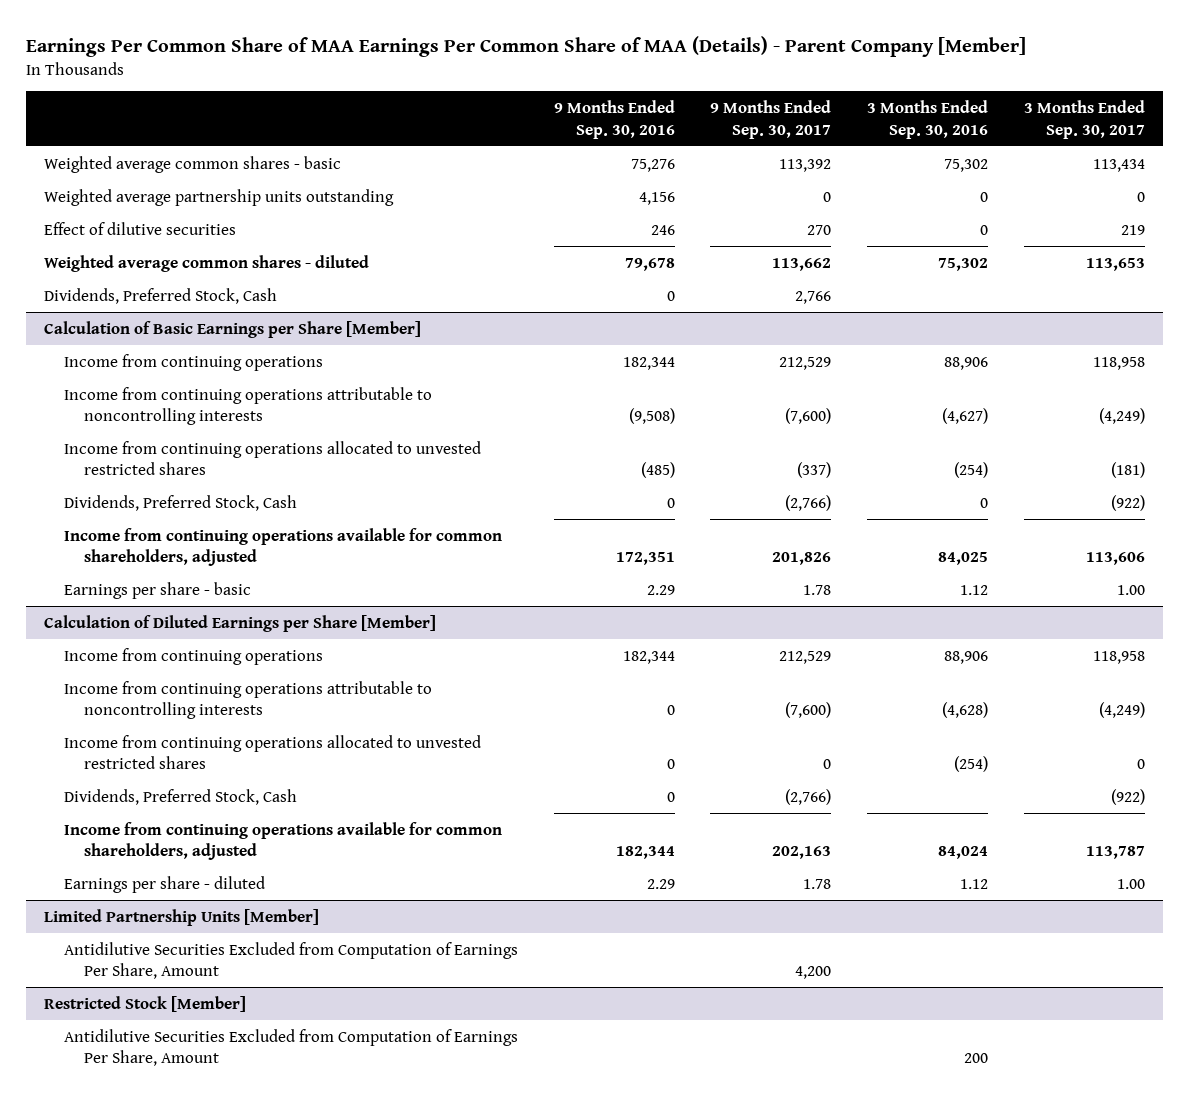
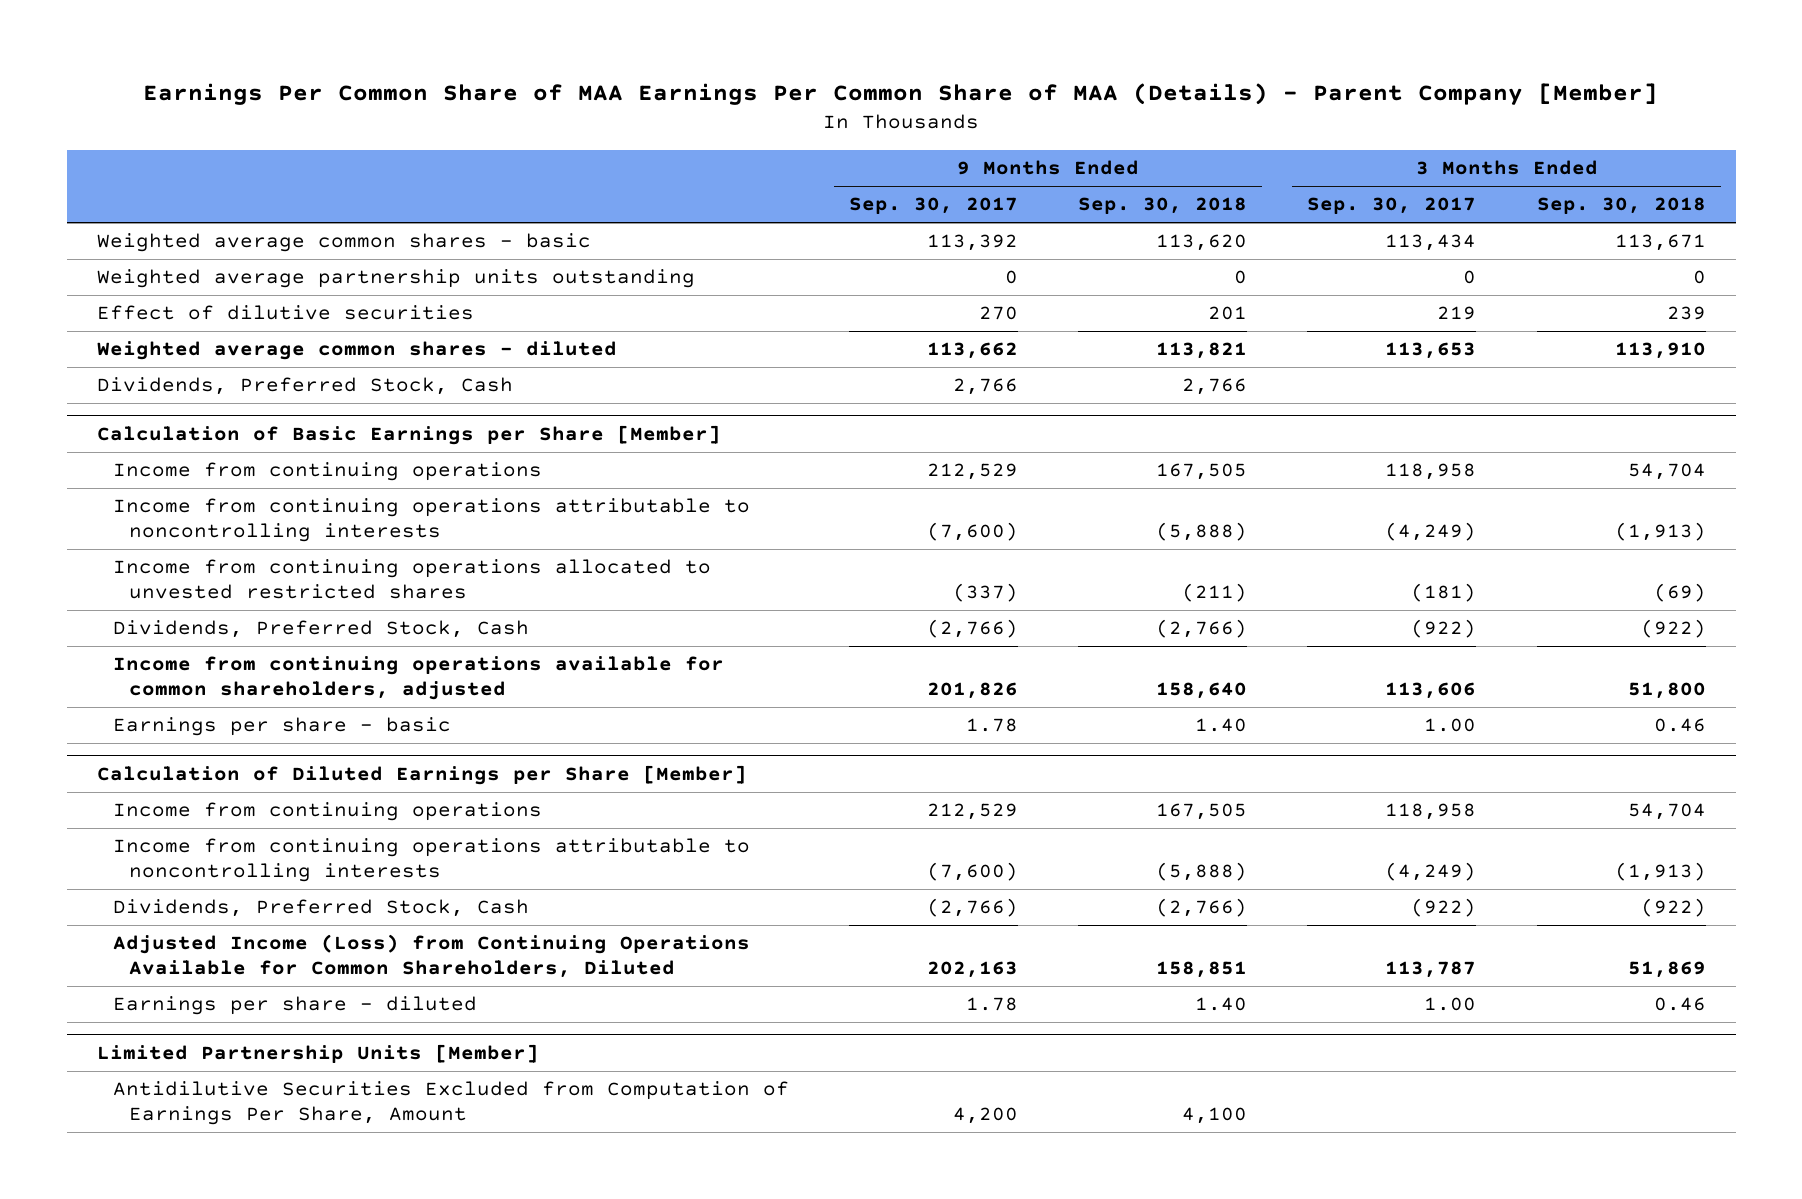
- | 9 Months Ended Sep. 30, 2016 | 9 Months Ended Sep. 30, 2017 | 3 Months Ended Sep. 30, 2016 | 3 Months Ended Sep. 30, 2017
+ | 9 Months Ended Sep. 30, 2017 | 9 Months Ended Sep. 30, 2018 | 3 Months Ended Sep. 30, 2017 | 3 Months Ended Sep. 30, 2018
@ Calculation of Diluted Earnings per Share [Member]
- Income from continuing operations allocated to unvested restricted shares | 0 | 0 | (254) | 0
- Income from continuing operations available for common shareholders, adjusted | 182,344 | 202,163 | 84,024 | 113,787
+ Adjusted Income (Loss) from Continuing Operations Available for Common Shareholders, Diluted | 202,163 | 158,851 | 113,787 | 51,869
- Restricted Stock [Member]
- Antidilutive Securities Excluded from Computation of Earnings Per Share, Amount | | | 200 |

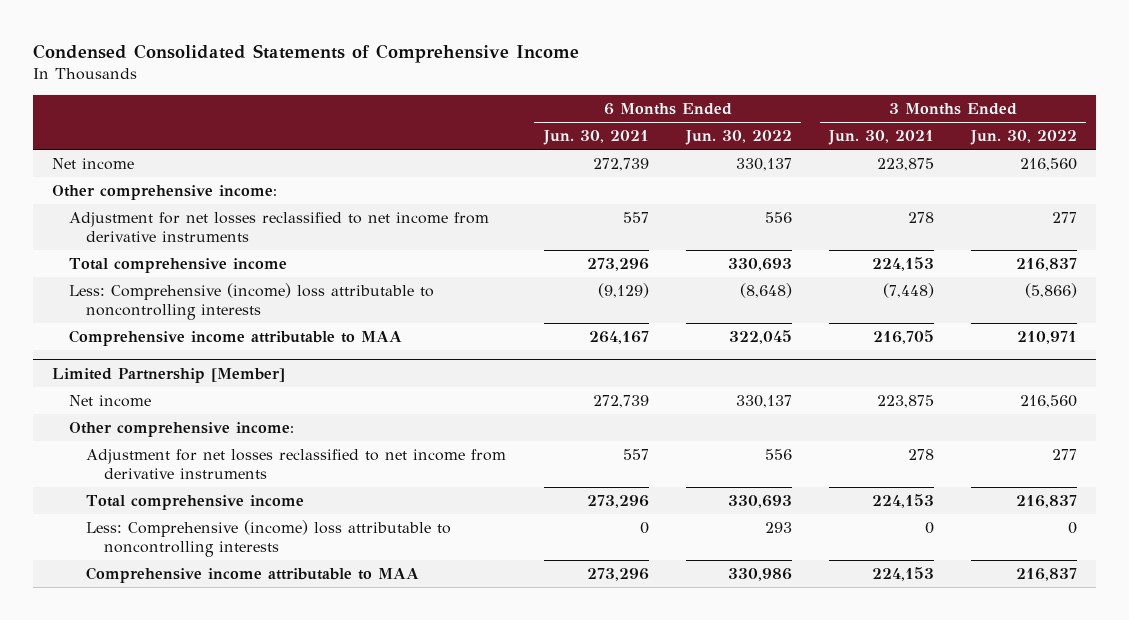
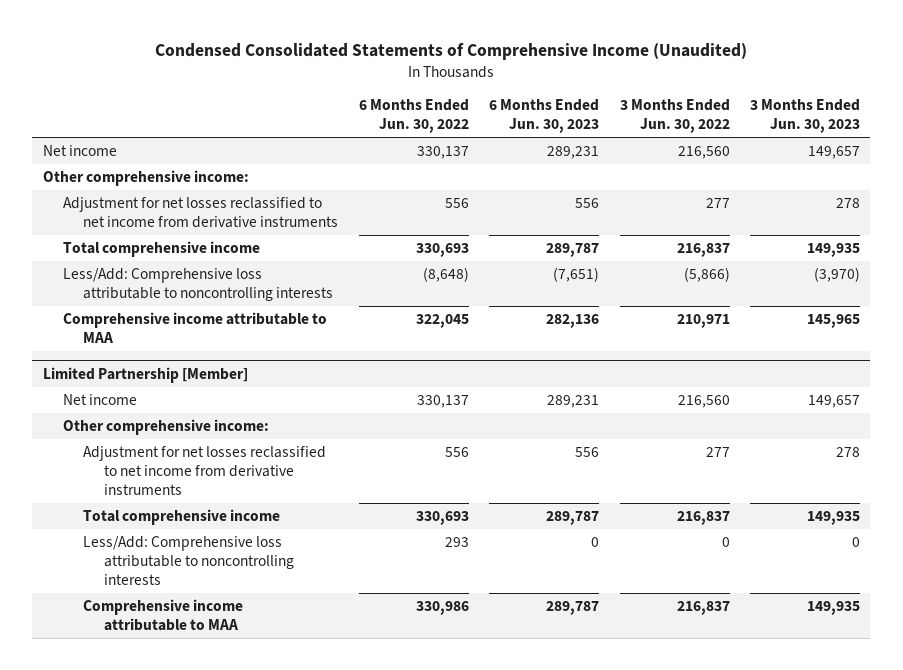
- Condensed Consolidated Statements of Comprehensive Income
+ Condensed Consolidated Statements of Comprehensive Income (Unaudited)
- | 6 Months Ended Jun. 30, 2021 | 6 Months Ended Jun. 30, 2022 | 3 Months Ended Jun. 30, 2021 | 3 Months Ended Jun. 30, 2022
+ | 6 Months Ended Jun. 30, 2022 | 6 Months Ended Jun. 30, 2023 | 3 Months Ended Jun. 30, 2022 | 3 Months Ended Jun. 30, 2023
- Less: Comprehensive (income) loss attributable to noncontrolling interests | (9,129) | (8,648) | (7,448) | (5,866)
+ Less/Add: Comprehensive loss attributable to noncontrolling interests | (8,648) | (7,651) | (5,866) | (3,970)
@ Limited Partnership [Member]
- Less: Comprehensive (income) loss attributable to noncontrolling interests | 0 | 293 | 0 | 0
+ Less/Add: Comprehensive loss attributable to noncontrolling interests | 293 | 0 | 0 | 0

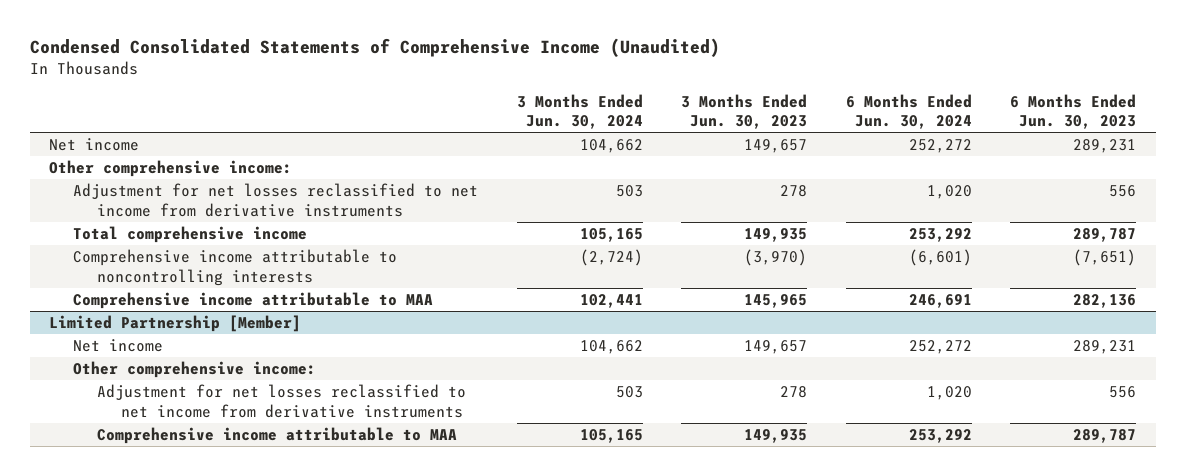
- | 6 Months Ended Jun. 30, 2022 | 6 Months Ended Jun. 30, 2023 | 3 Months Ended Jun. 30, 2022 | 3 Months Ended Jun. 30, 2023
+ | 3 Months Ended Jun. 30, 2024 | 3 Months Ended Jun. 30, 2023 | 6 Months Ended Jun. 30, 2024 | 6 Months Ended Jun. 30, 2023
- Less/Add: Comprehensive loss attributable to noncontrolling interests | (8,648) | (7,651) | (5,866) | (3,970)
+ Comprehensive income attributable to noncontrolling interests | (2,724) | (3,970) | (6,601) | (7,651)
@ Limited Partnership [Member]
- Total comprehensive income | 330,693 | 289,787 | 216,837 | 149,935
- Less/Add: Comprehensive loss attributable to noncontrolling interests | 293 | 0 | 0 | 0

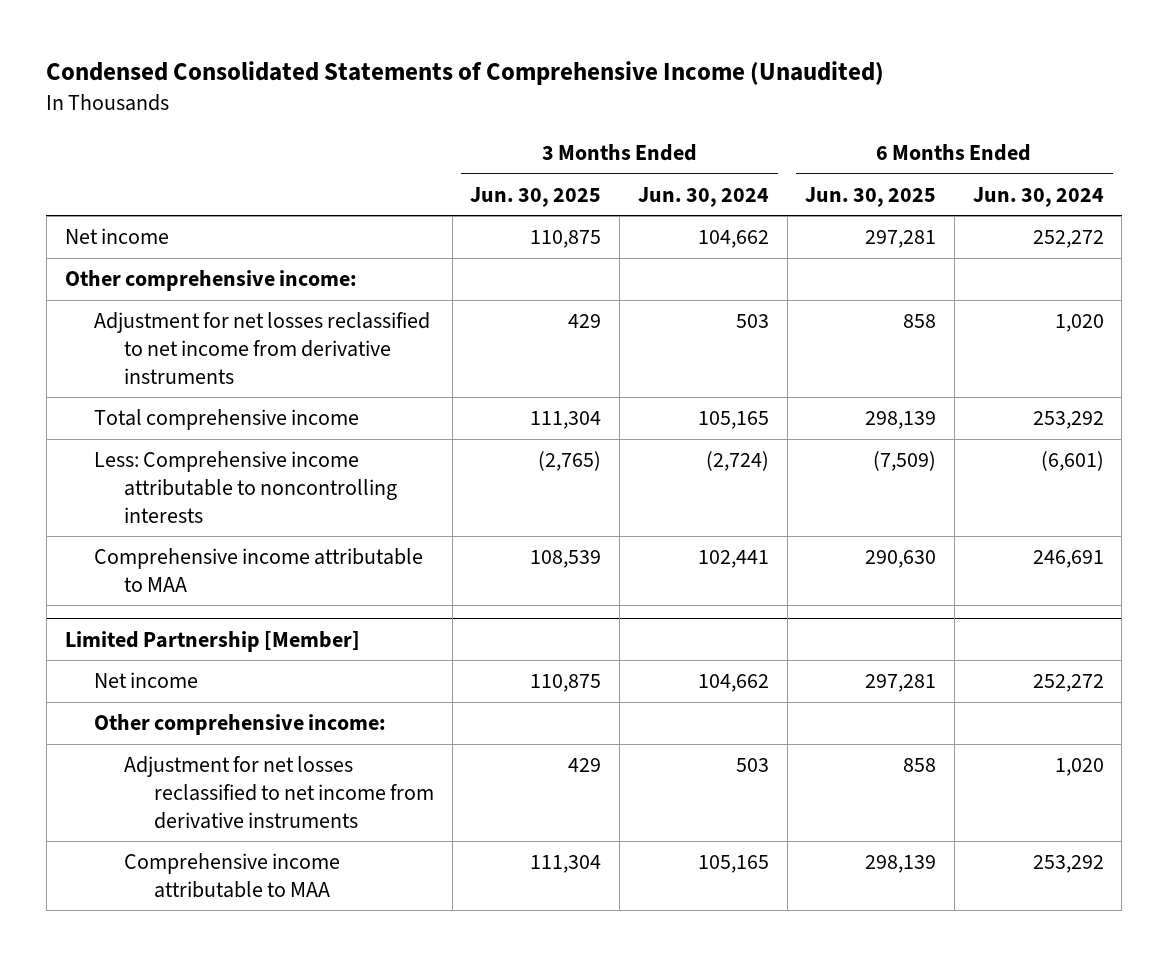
- | 3 Months Ended Jun. 30, 2024 | 3 Months Ended Jun. 30, 2023 | 6 Months Ended Jun. 30, 2024 | 6 Months Ended Jun. 30, 2023
+ | 3 Months Ended Jun. 30, 2025 | 3 Months Ended Jun. 30, 2024 | 6 Months Ended Jun. 30, 2025 | 6 Months Ended Jun. 30, 2024
- Comprehensive income attributable to noncontrolling interests | (2,724) | (3,970) | (6,601) | (7,651)
+ Less: Comprehensive income attributable to noncontrolling interests | (2,765) | (2,724) | (7,509) | (6,601)

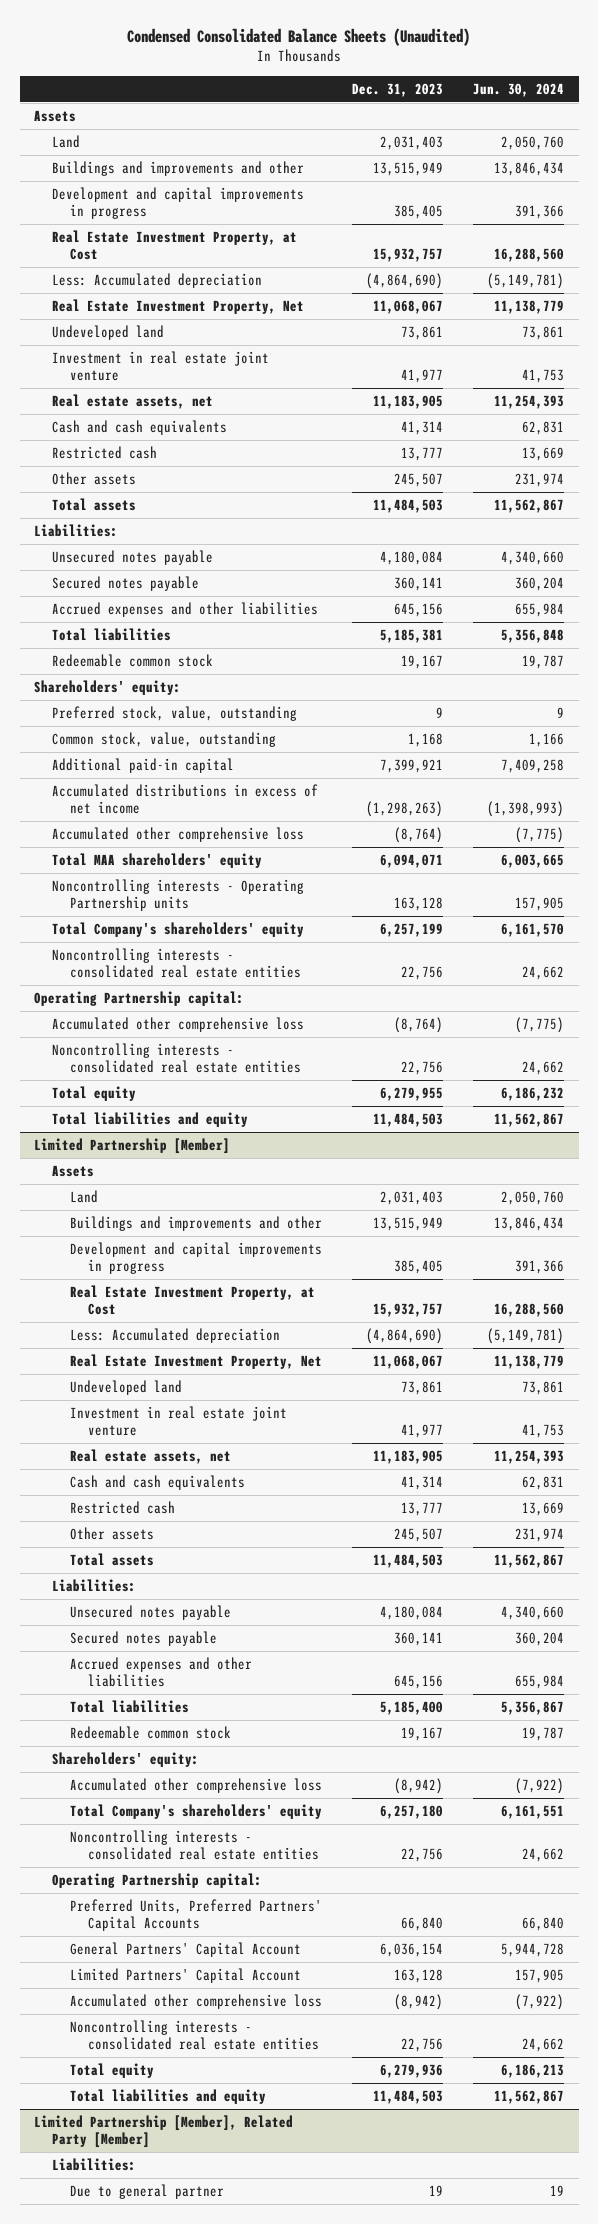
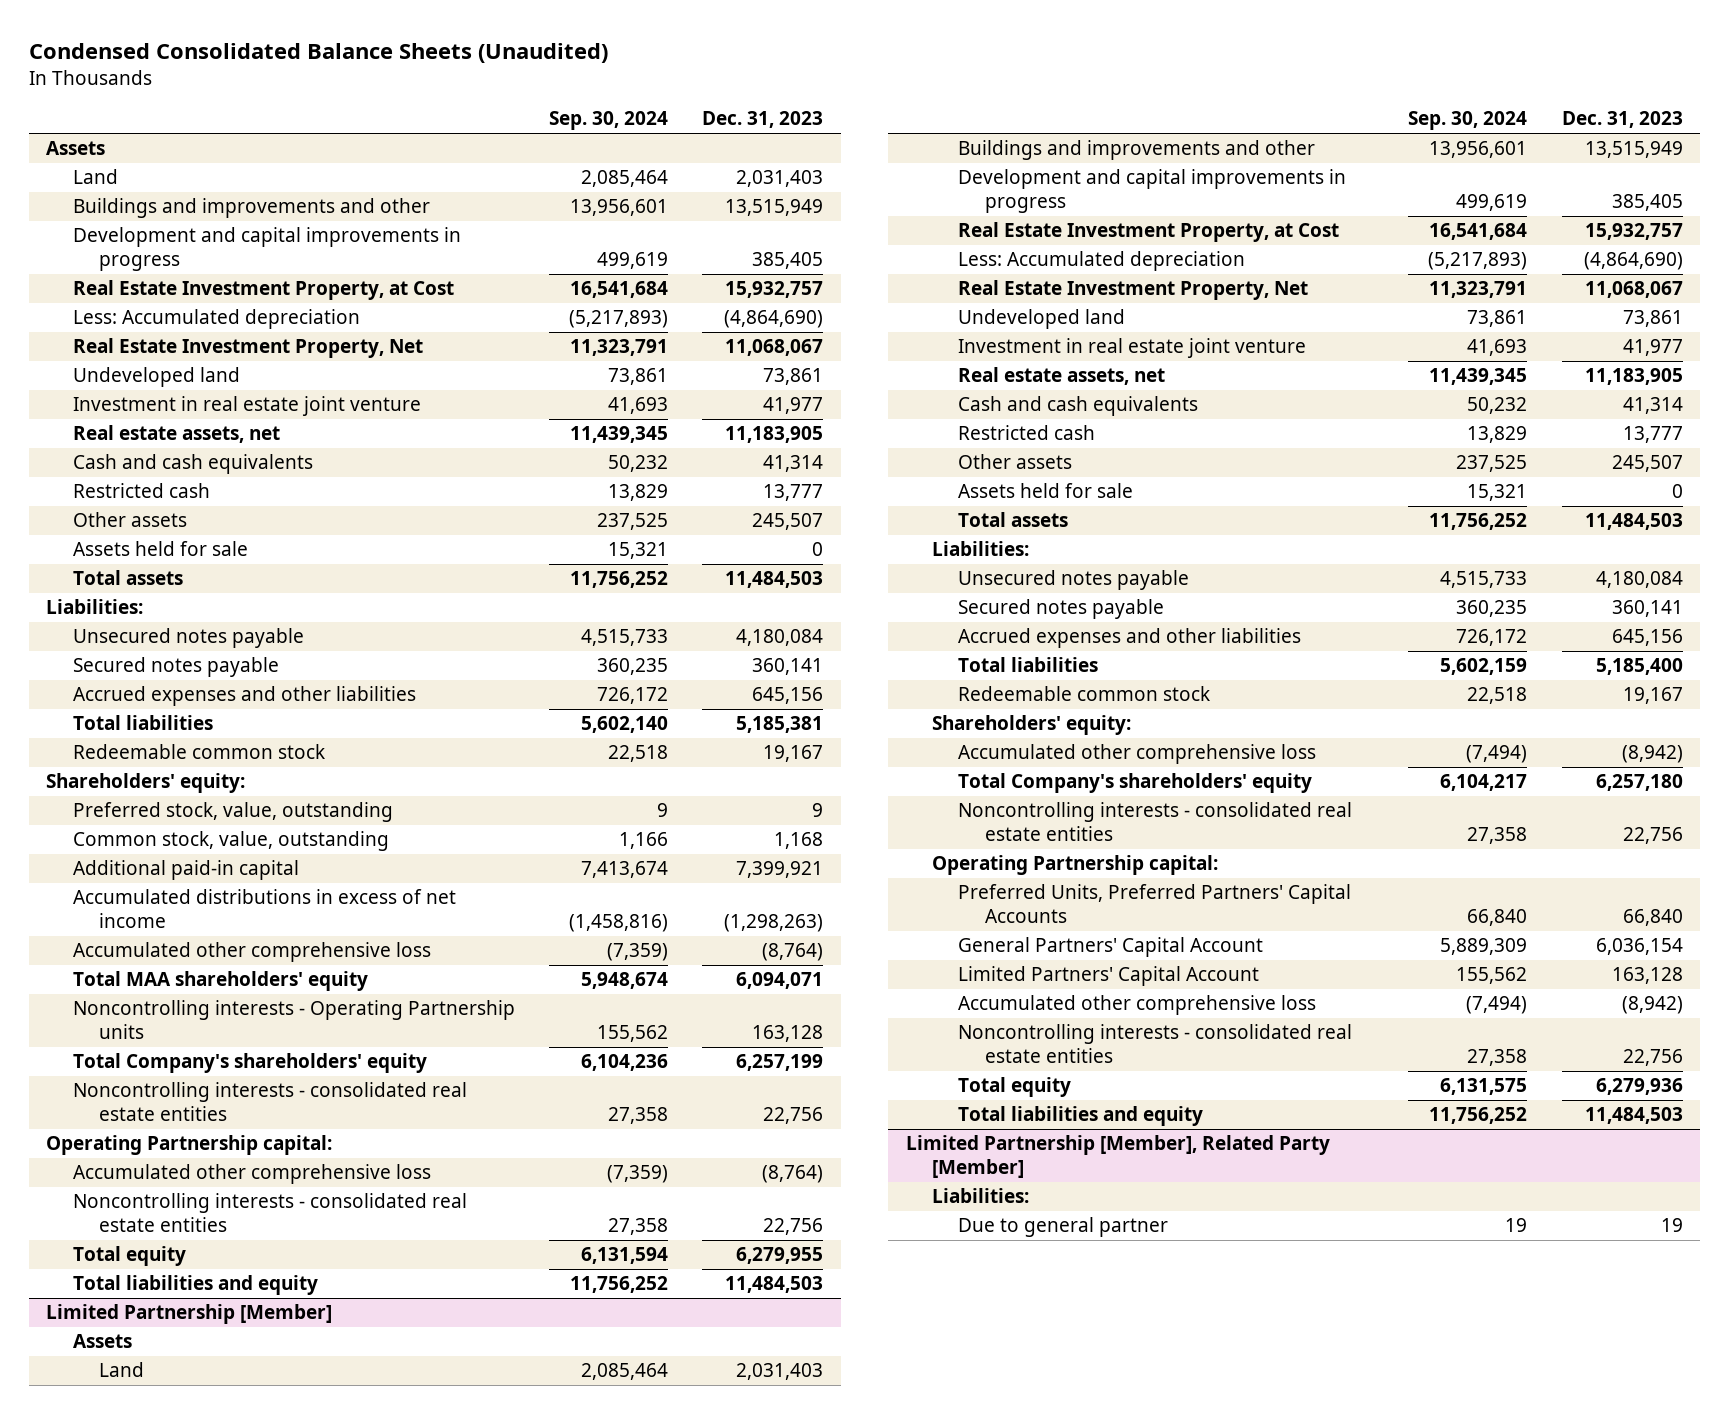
- | Dec. 31, 2023 | Jun. 30, 2024
+ | Sep. 30, 2024 | Dec. 31, 2023
+ Assets held for sale | 15,321 | 0
@ Limited Partnership [Member]
+ Assets held for sale | 15,321 | 0

